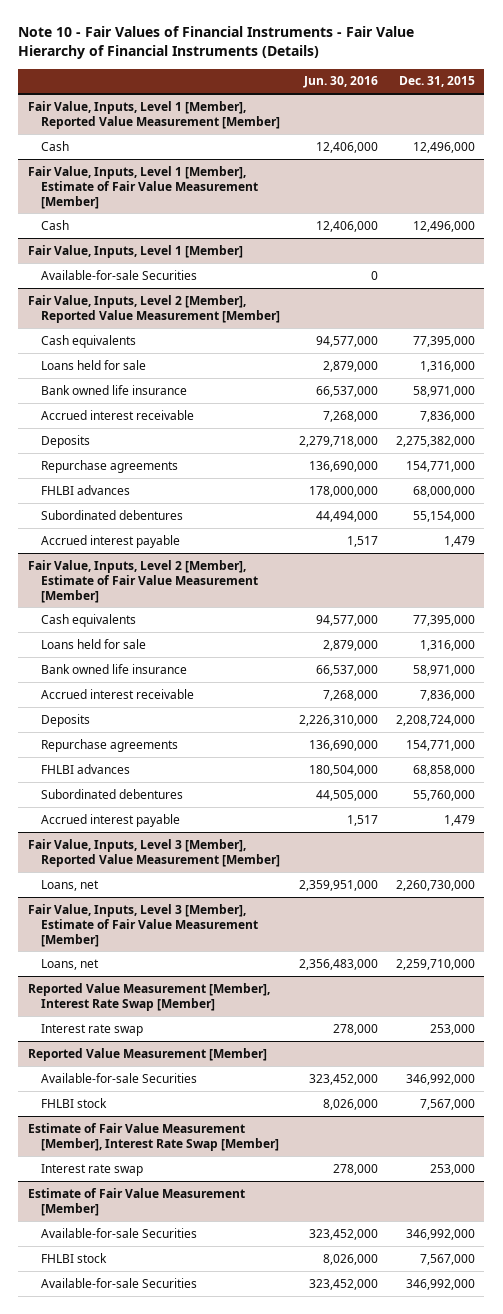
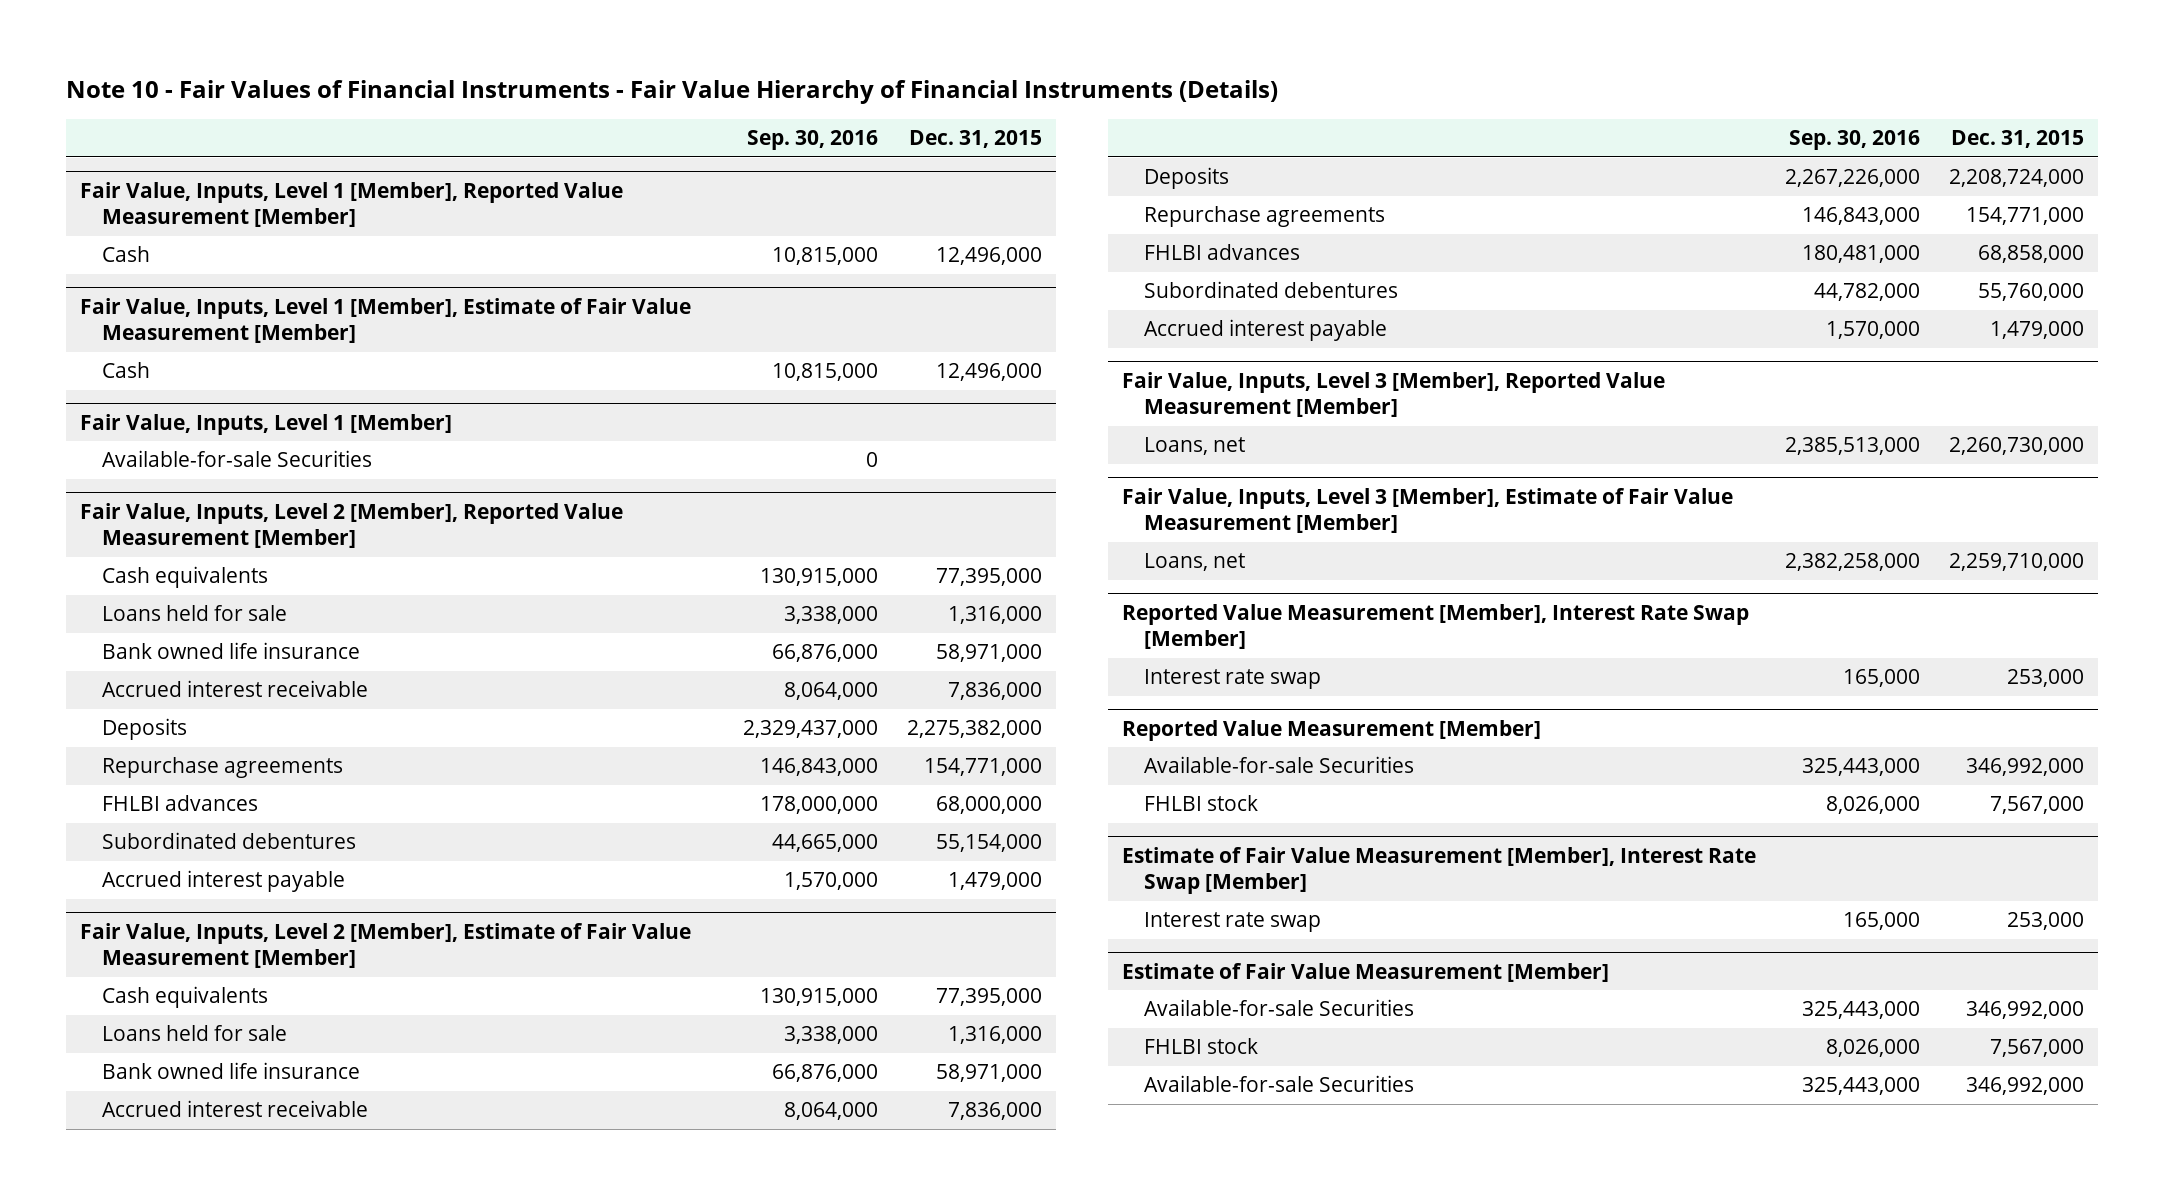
- | Jun. 30, 2016 | Dec. 31, 2015
+ | Sep. 30, 2016 | Dec. 31, 2015
@ Fair Value, Inputs, Level 2 [Member], Reported Value Measurement [Member]
- Accrued interest payable | 1,517 | 1,479
+ Accrued interest payable | 1,570,000 | 1,479,000
@ Fair Value, Inputs, Level 2 [Member], Estimate of Fair Value Measurement [Member]
- Accrued interest payable | 1,517 | 1,479
+ Accrued interest payable | 1,570,000 | 1,479,000

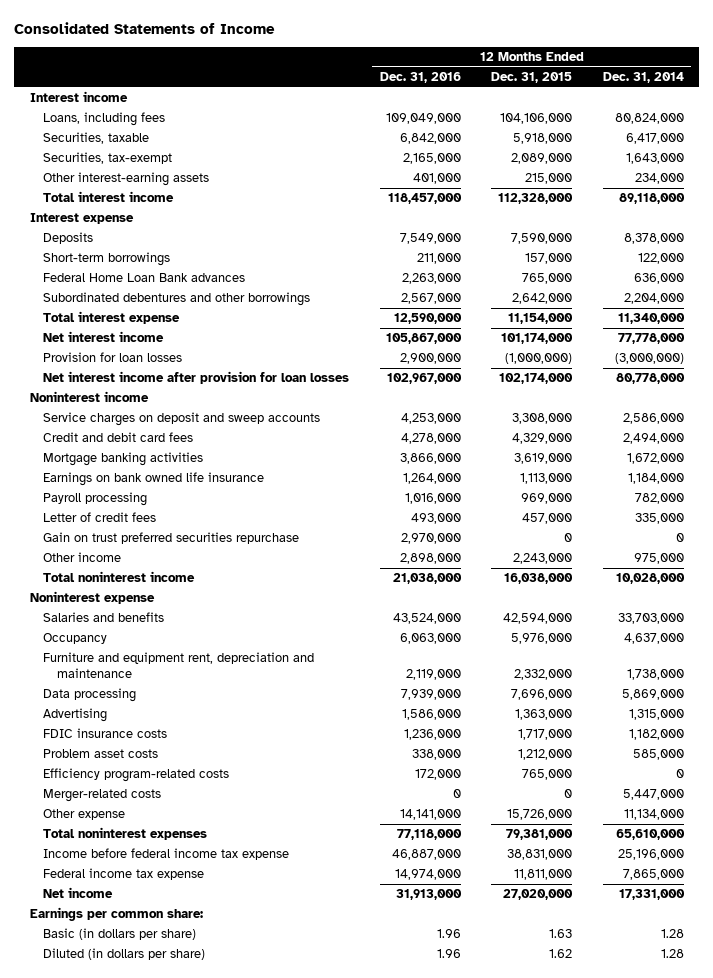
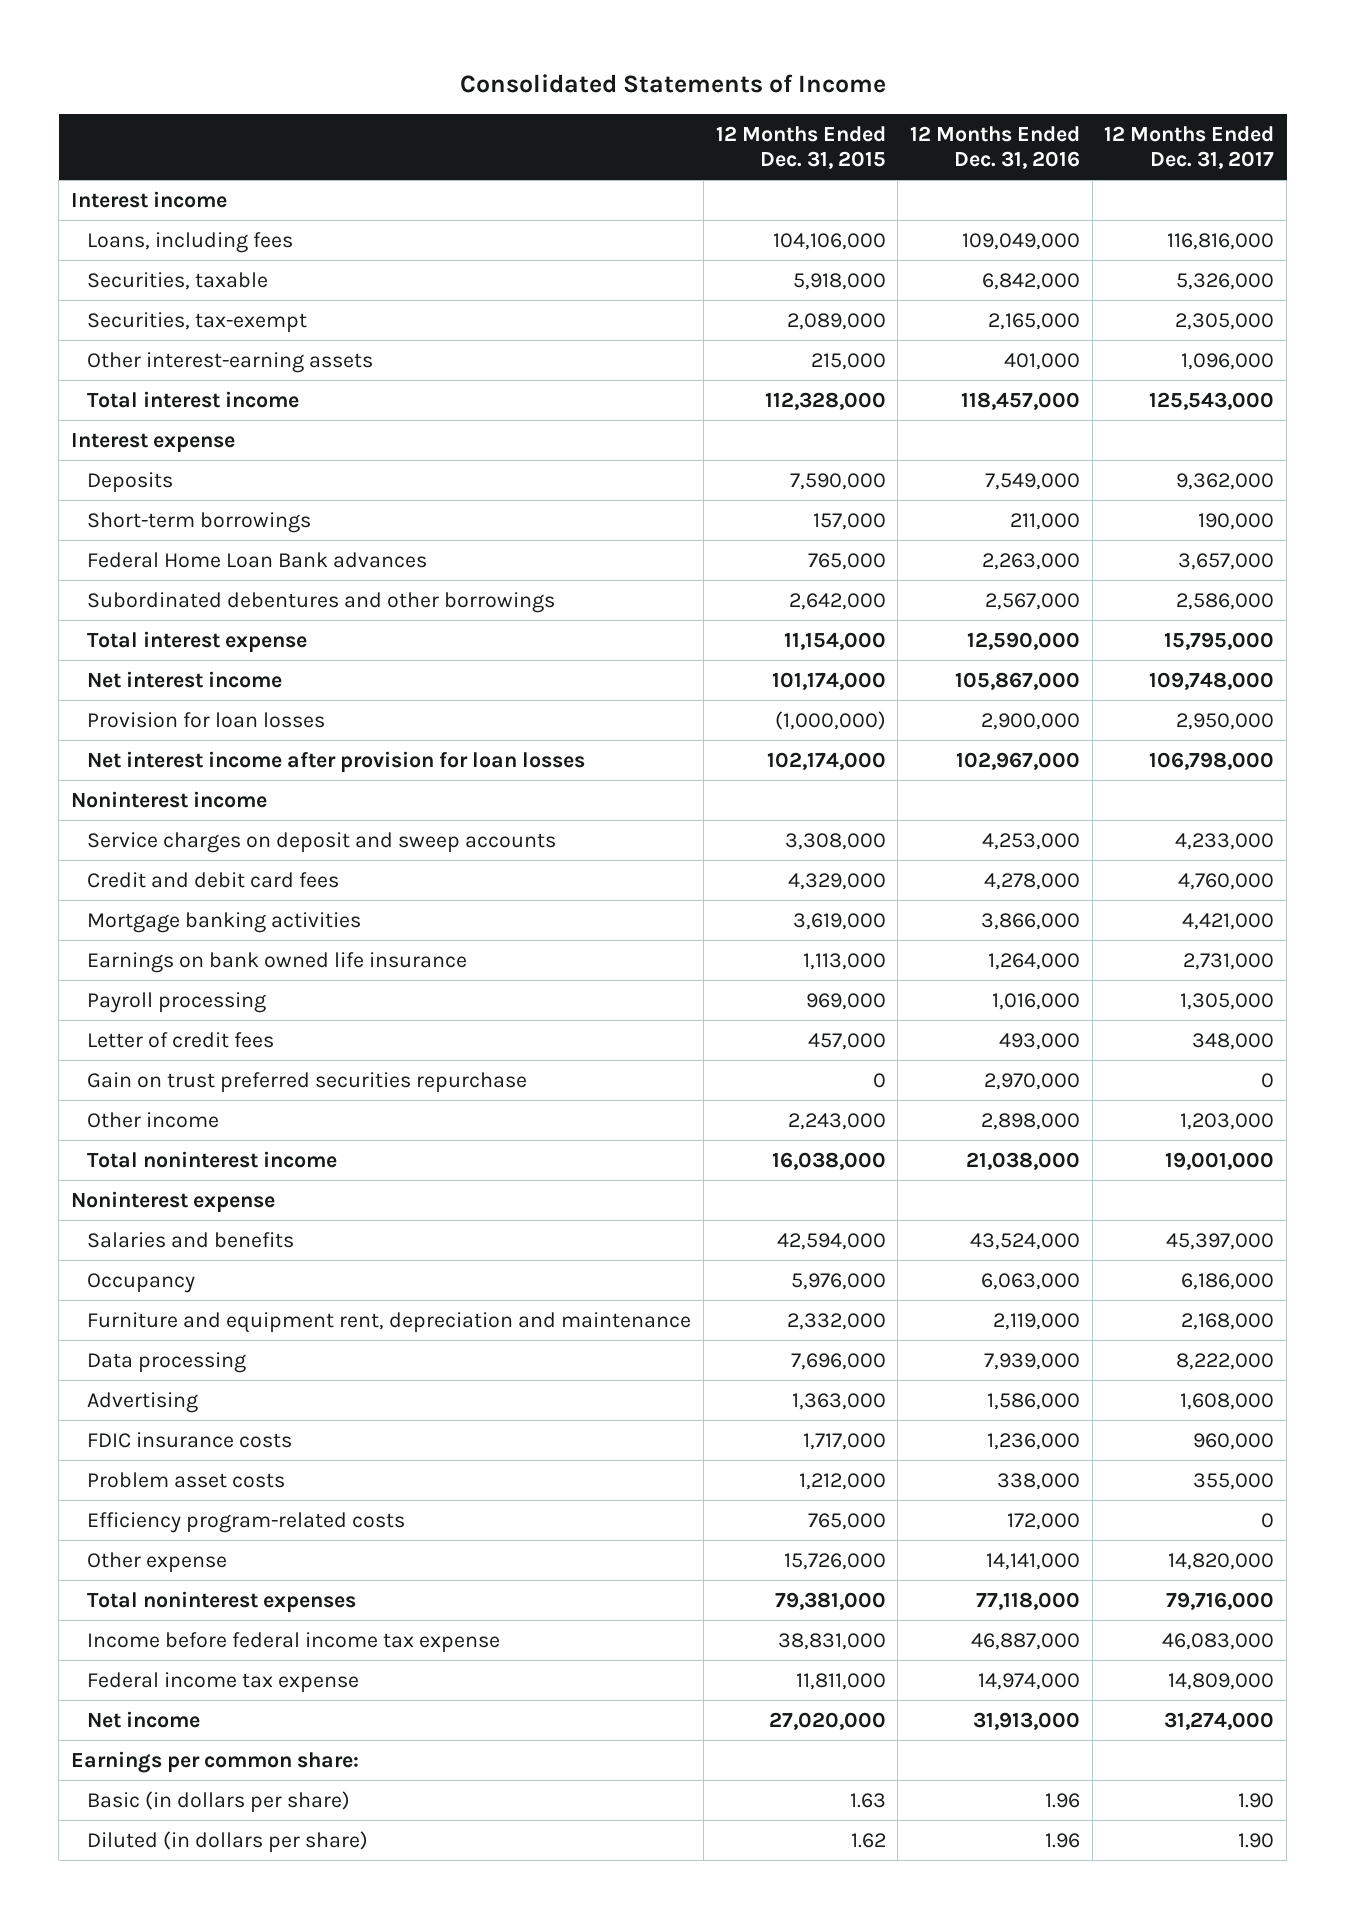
- | 12 Months Ended Dec. 31, 2016 | 12 Months Ended Dec. 31, 2015 | 12 Months Ended Dec. 31, 2014
+ | 12 Months Ended Dec. 31, 2015 | 12 Months Ended Dec. 31, 2016 | 12 Months Ended Dec. 31, 2017
- Merger-related costs | 0 | 0 | 5,447,000

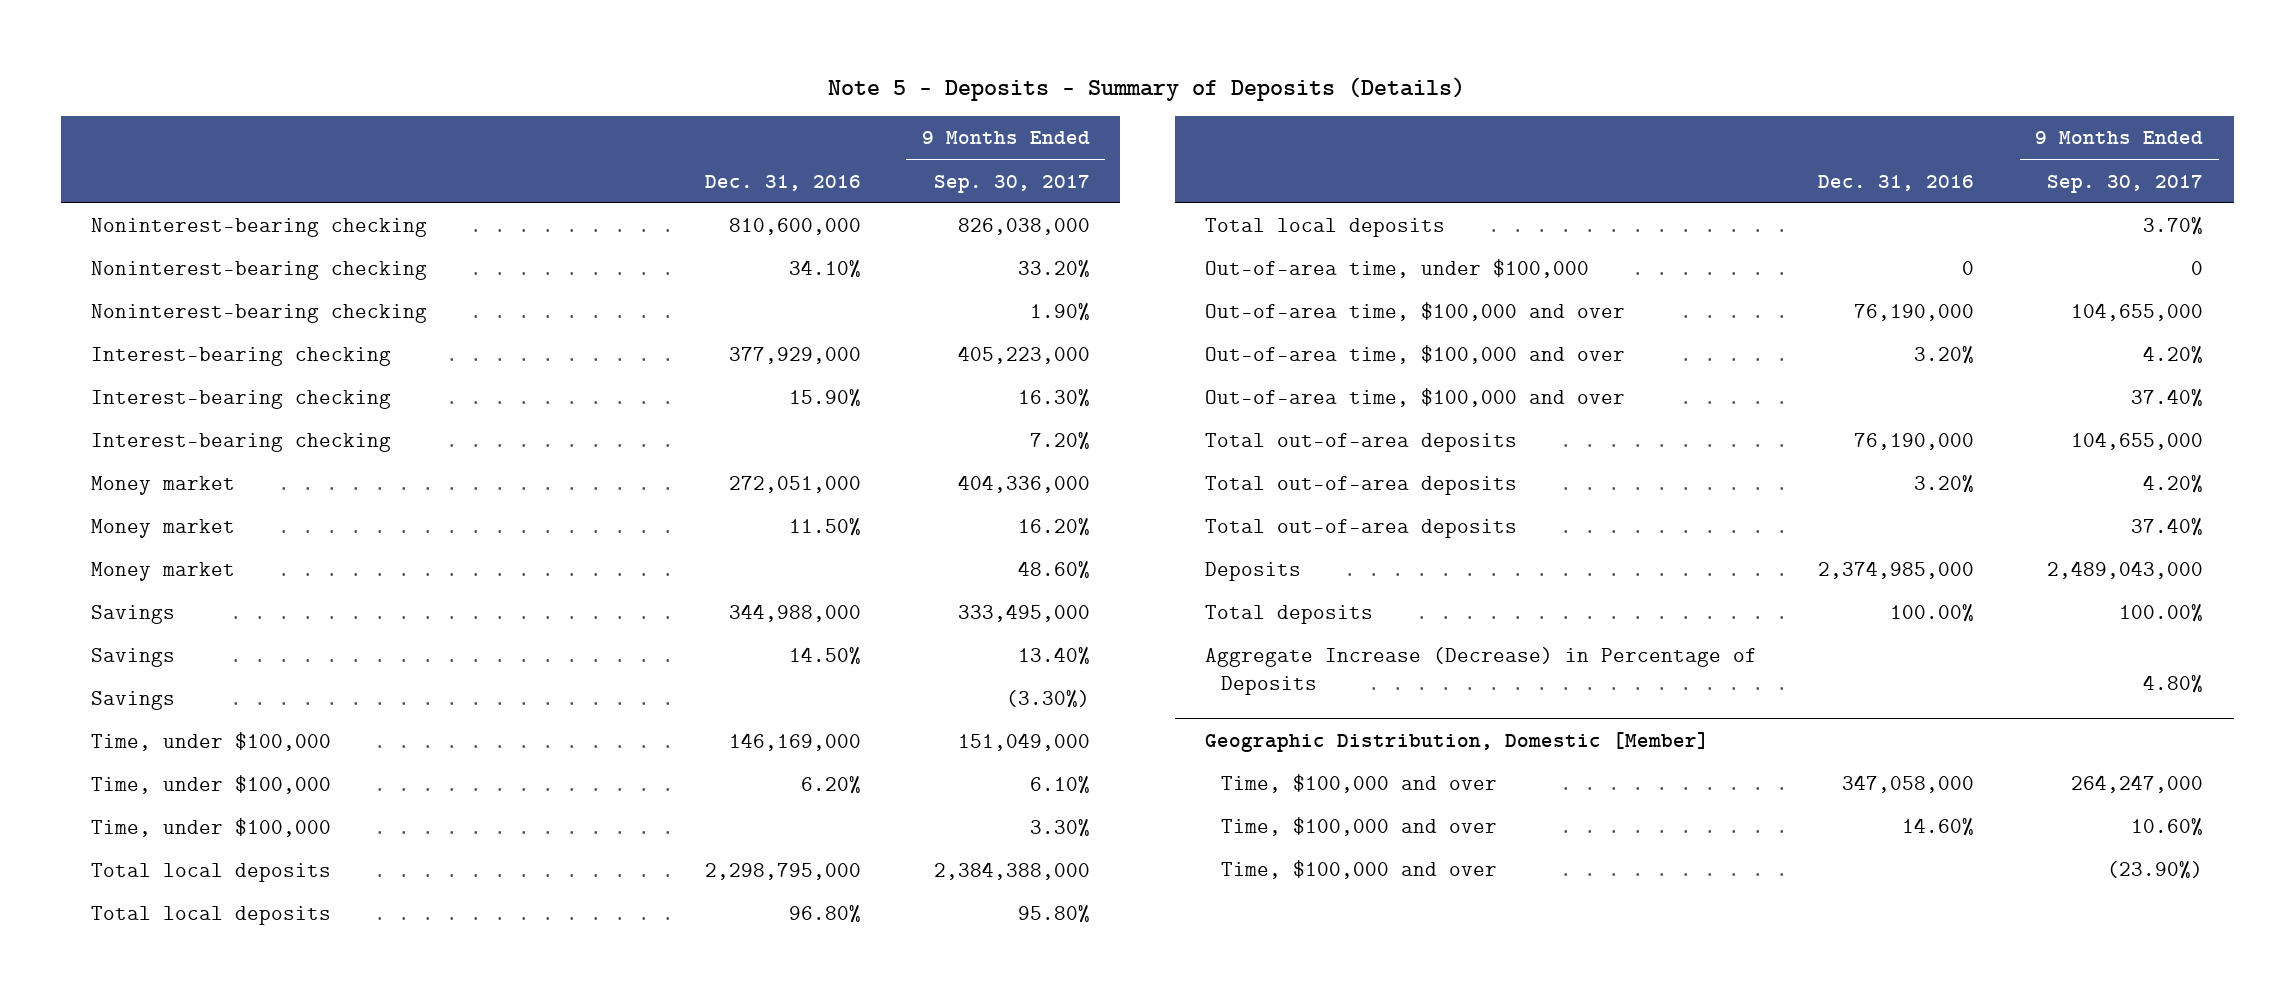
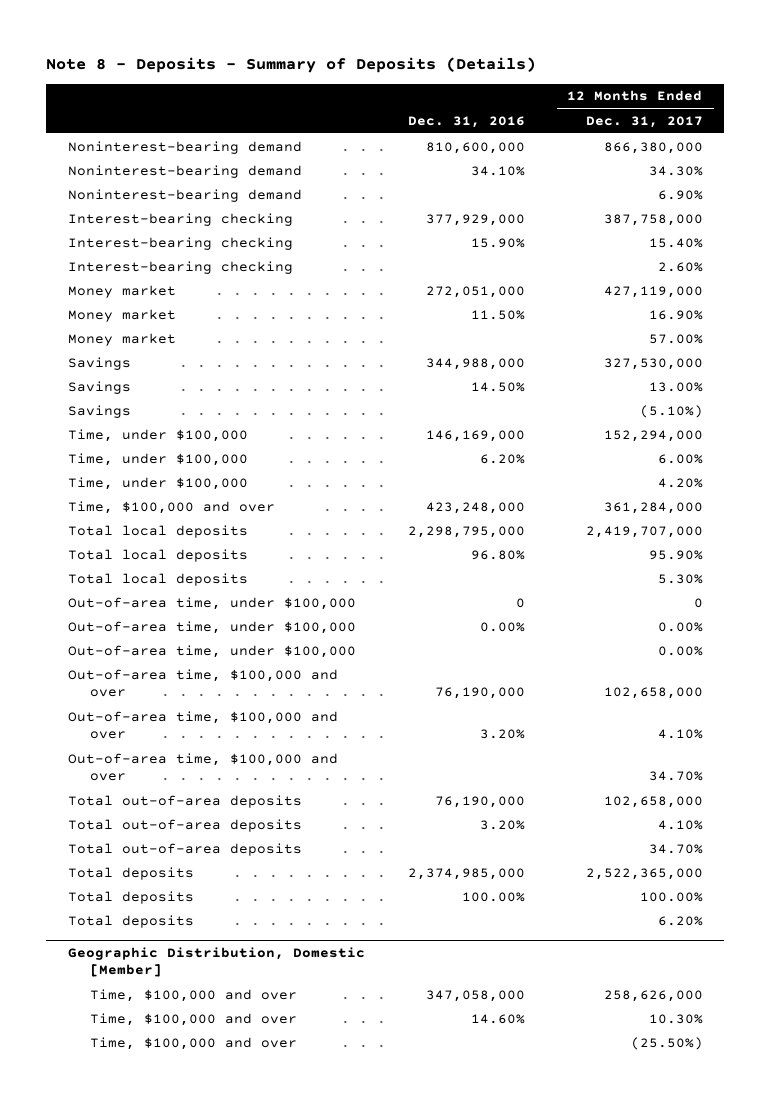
- Note 5 - Deposits - Summary of Deposits (Details)
+ Note 8 - Deposits - Summary of Deposits (Details)
- | Dec. 31, 2016 | 9 Months Ended Sep. 30, 2017
+ | Dec. 31, 2016 | 12 Months Ended Dec. 31, 2017
- Noninterest-bearing checking | 810,600,000 | 826,038,000
- Noninterest-bearing checking | 34.10% | 33.20%
- Noninterest-bearing checking | | 1.90%
+ Noninterest-bearing demand | 810,600,000 | 866,380,000
+ Noninterest-bearing demand | 34.10% | 34.30%
+ Noninterest-bearing demand | | 6.90%
+ Time, $100,000 and over | 423,248,000 | 361,284,000
+ Out-of-area time, under $100,000 | 0.00% | 0.00%
+ Out-of-area time, under $100,000 | | 0.00%
- Deposits | 2,374,985,000 | 2,489,043,000
+ Total deposits | 2,374,985,000 | 2,522,365,000
- Aggregate Increase (Decrease) in Percentage of Deposits | | 4.80%
+ Total deposits | | 6.20%

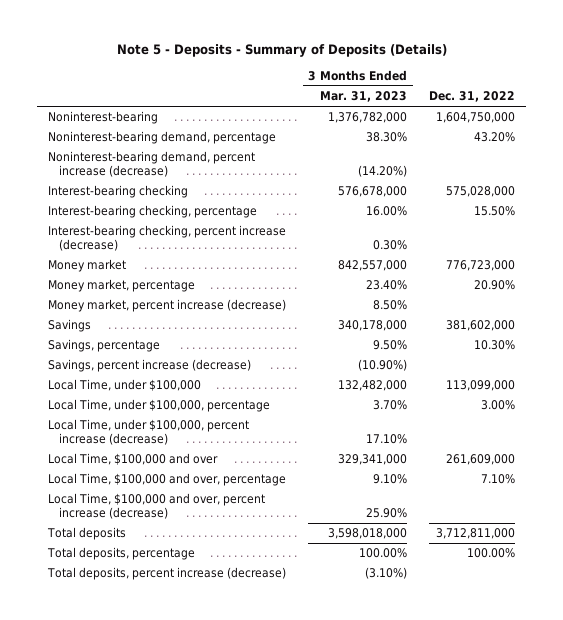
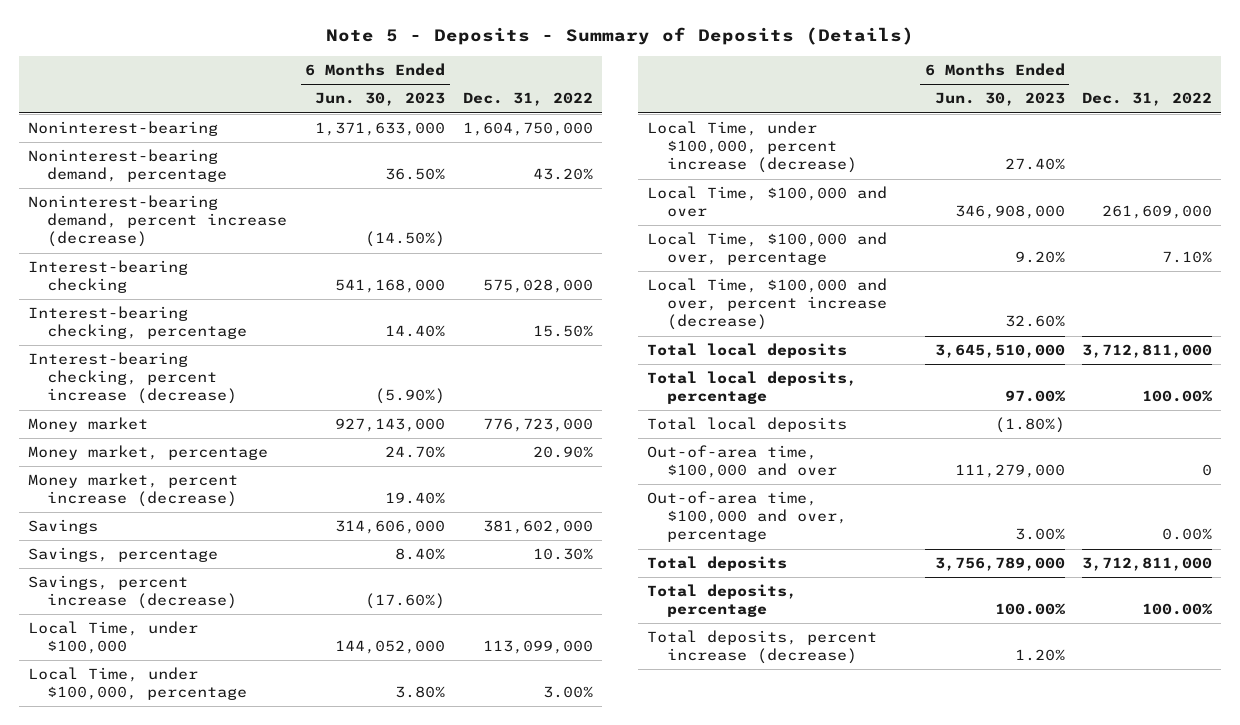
- | 3 Months Ended Mar. 31, 2023 | Dec. 31, 2022
+ | 6 Months Ended Jun. 30, 2023 | Dec. 31, 2022
+ Total local deposits | 3,645,510,000 | 3,712,811,000
+ Total local deposits, percentage | 97.00% | 100.00%
+ Total local deposits | (1.80%) |
+ Out-of-area time, $100,000 and over | 111,279,000 | 0
+ Out-of-area time, $100,000 and over, percentage | 3.00% | 0.00%

